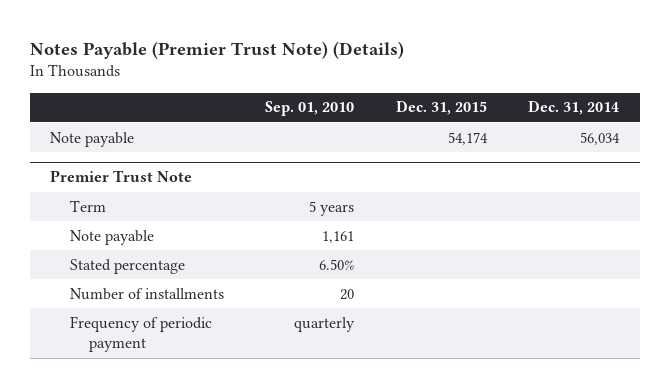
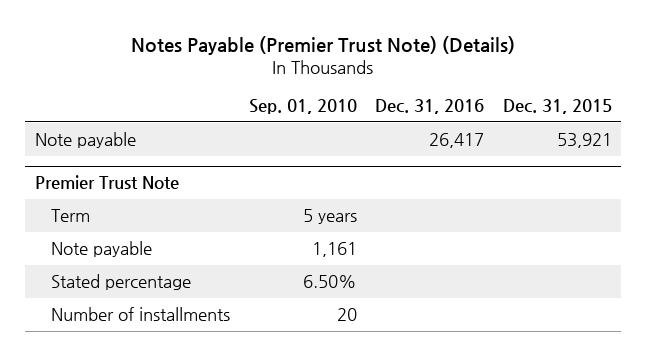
- | Sep. 01, 2010 | Dec. 31, 2015 | Dec. 31, 2014
+ | Sep. 01, 2010 | Dec. 31, 2016 | Dec. 31, 2015
- Note payable | | 54,174 | 56,034
+ Note payable | | 26,417 | 53,921
@ Premier Trust Note
- Frequency of periodic payment | quarterly | |

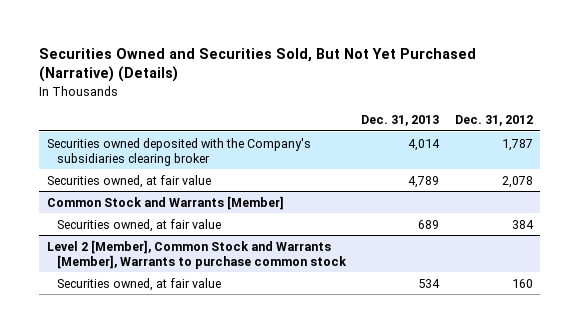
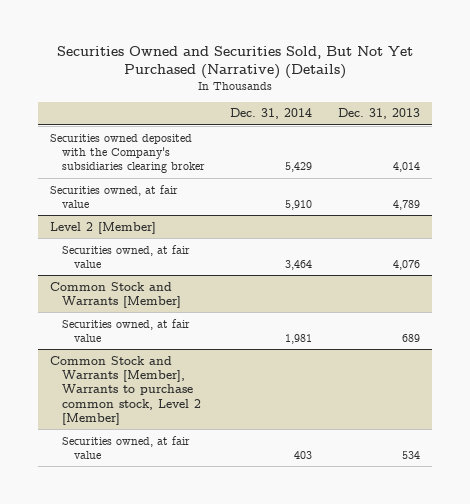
- | Dec. 31, 2013 | Dec. 31, 2012
+ | Dec. 31, 2014 | Dec. 31, 2013
+ Level 2 [Member]
+ Securities owned, at fair value | 3,464 | 4,076
- Level 2 [Member], Common Stock and Warrants [Member], Warrants to purchase common stock
+ Common Stock and Warrants [Member], Warrants to purchase common stock, Level 2 [Member]

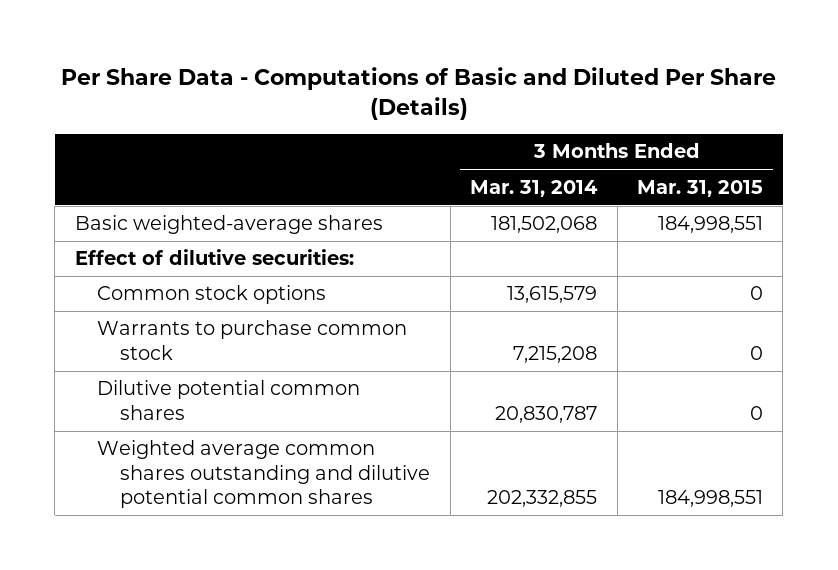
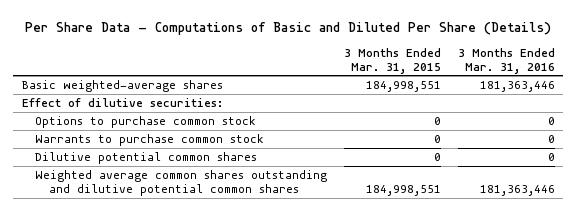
- | 3 Months Ended Mar. 31, 2014 | 3 Months Ended Mar. 31, 2015
+ | 3 Months Ended Mar. 31, 2015 | 3 Months Ended Mar. 31, 2016
- Common stock options | 13,615,579 | 0
+ Options to purchase common stock | 0 | 0

